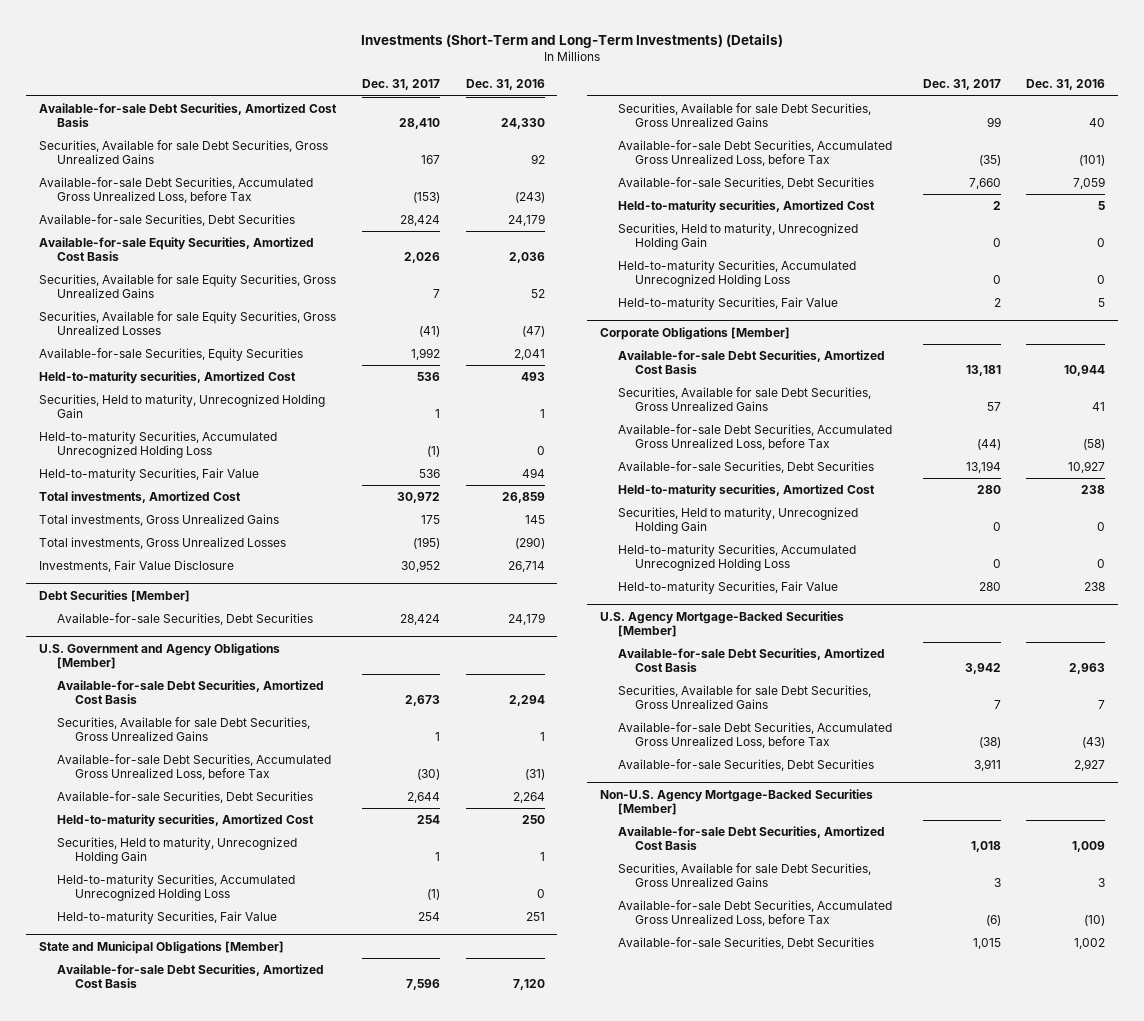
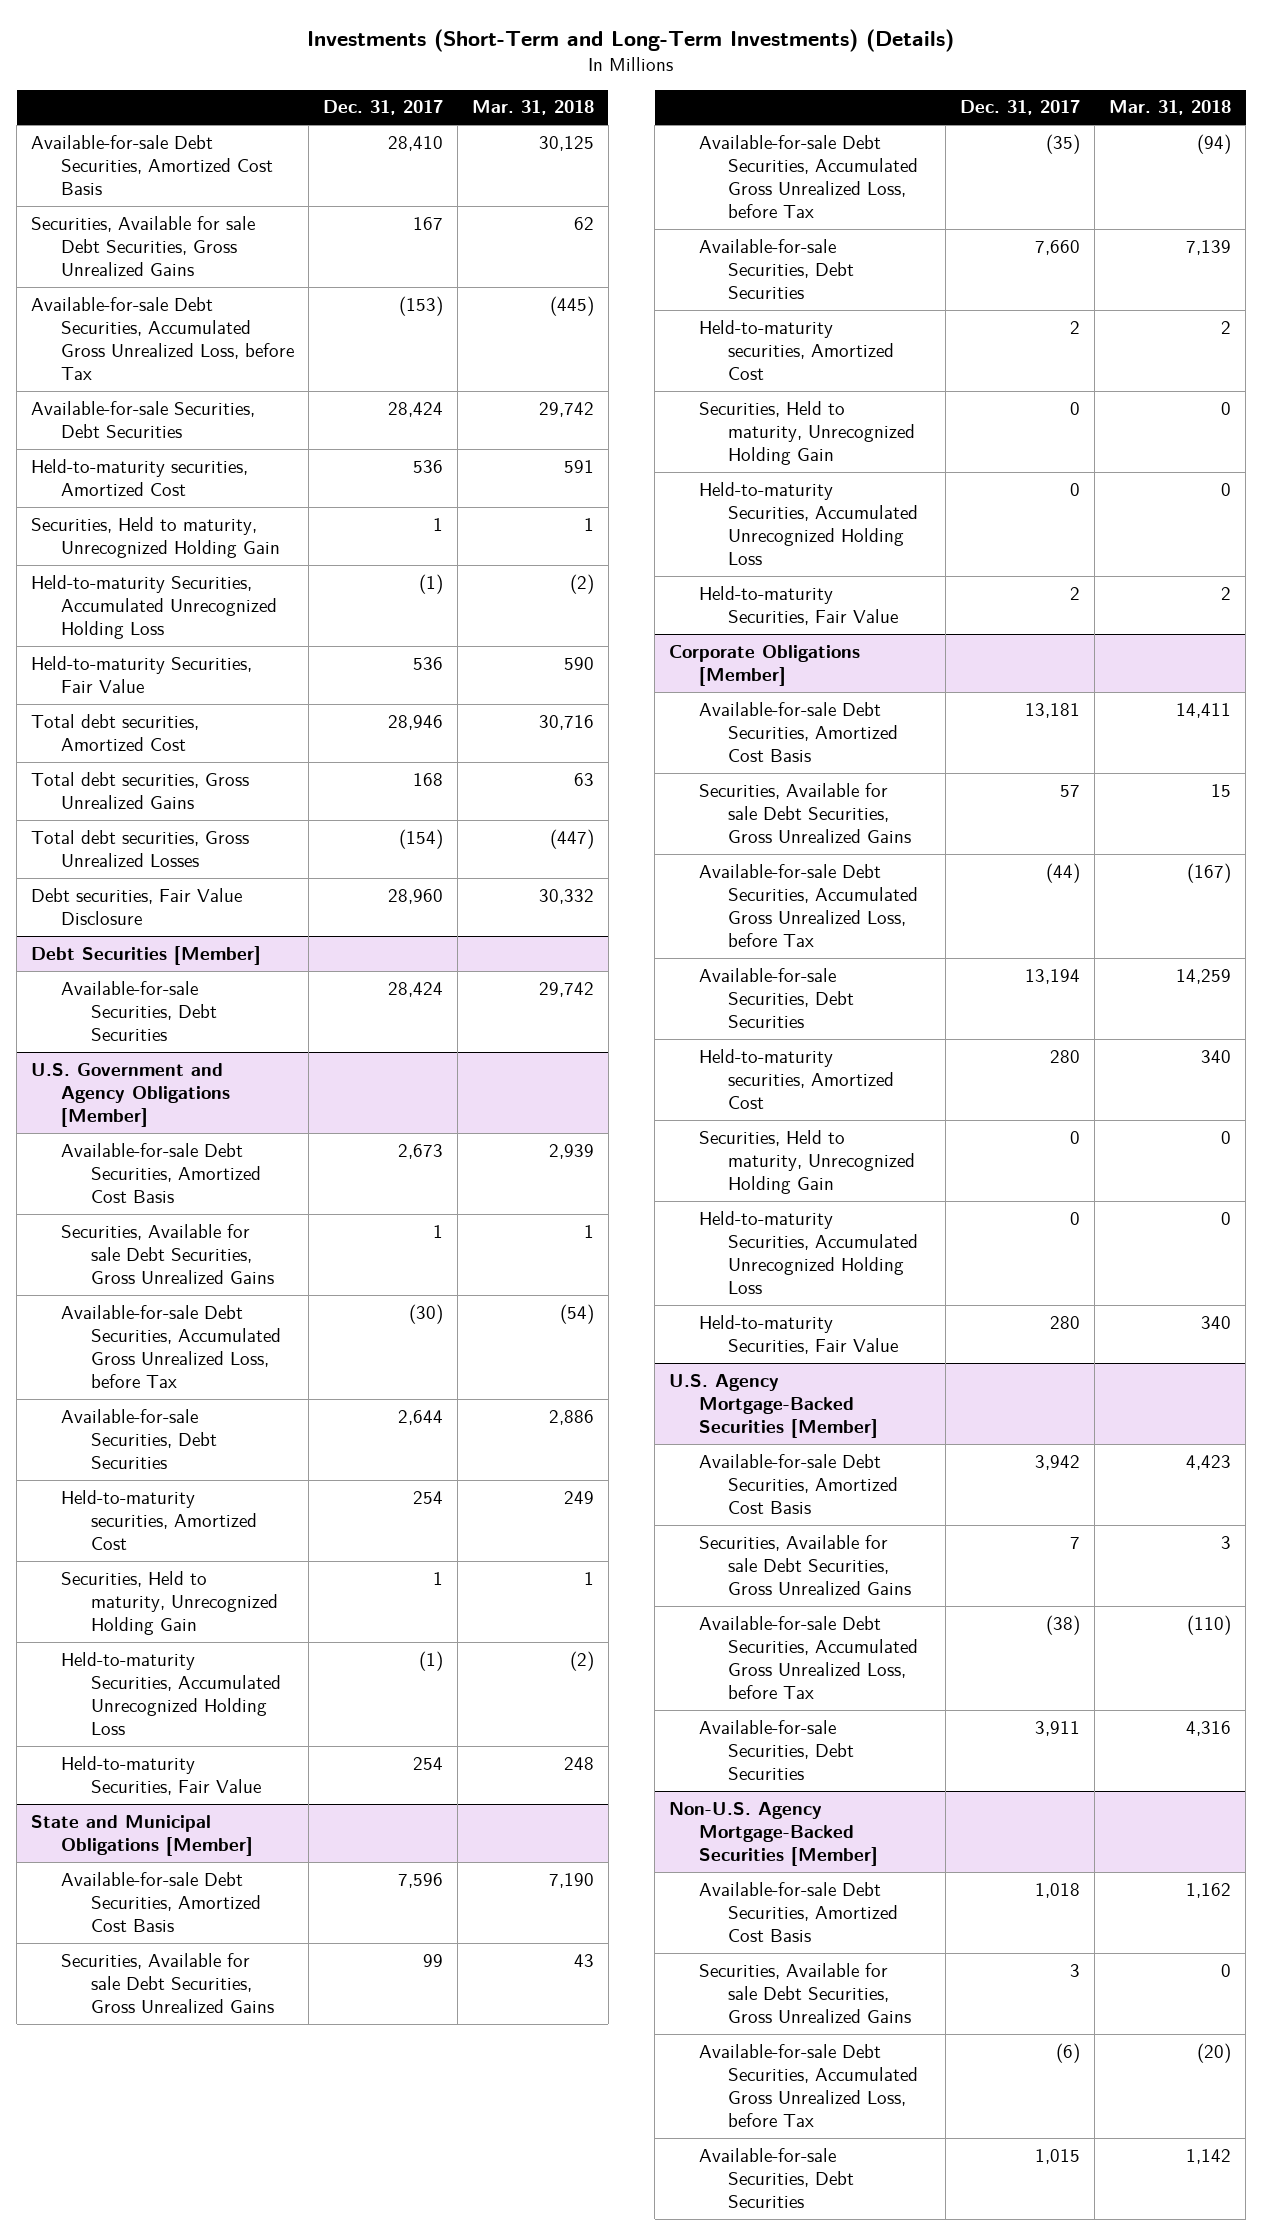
- | Dec. 31, 2017 | Dec. 31, 2016
+ | Dec. 31, 2017 | Mar. 31, 2018
- Available-for-sale Equity Securities, Amortized Cost Basis | 2,026 | 2,036
- Securities, Available for sale Equity Securities, Gross Unrealized Gains | 7 | 52
- Securities, Available for sale Equity Securities, Gross Unrealized Losses | (41) | (47)
- Available-for-sale Securities, Equity Securities | 1,992 | 2,041
- Total investments, Amortized Cost | 30,972 | 26,859
- Total investments, Gross Unrealized Gains | 175 | 145
- Total investments, Gross Unrealized Losses | (195) | (290)
- Investments, Fair Value Disclosure | 30,952 | 26,714
+ Total debt securities, Amortized Cost | 28,946 | 30,716
+ Total debt securities, Gross Unrealized Gains | 168 | 63
+ Total debt securities, Gross Unrealized Losses | (154) | (447)
+ Debt securities, Fair Value Disclosure | 28,960 | 30,332

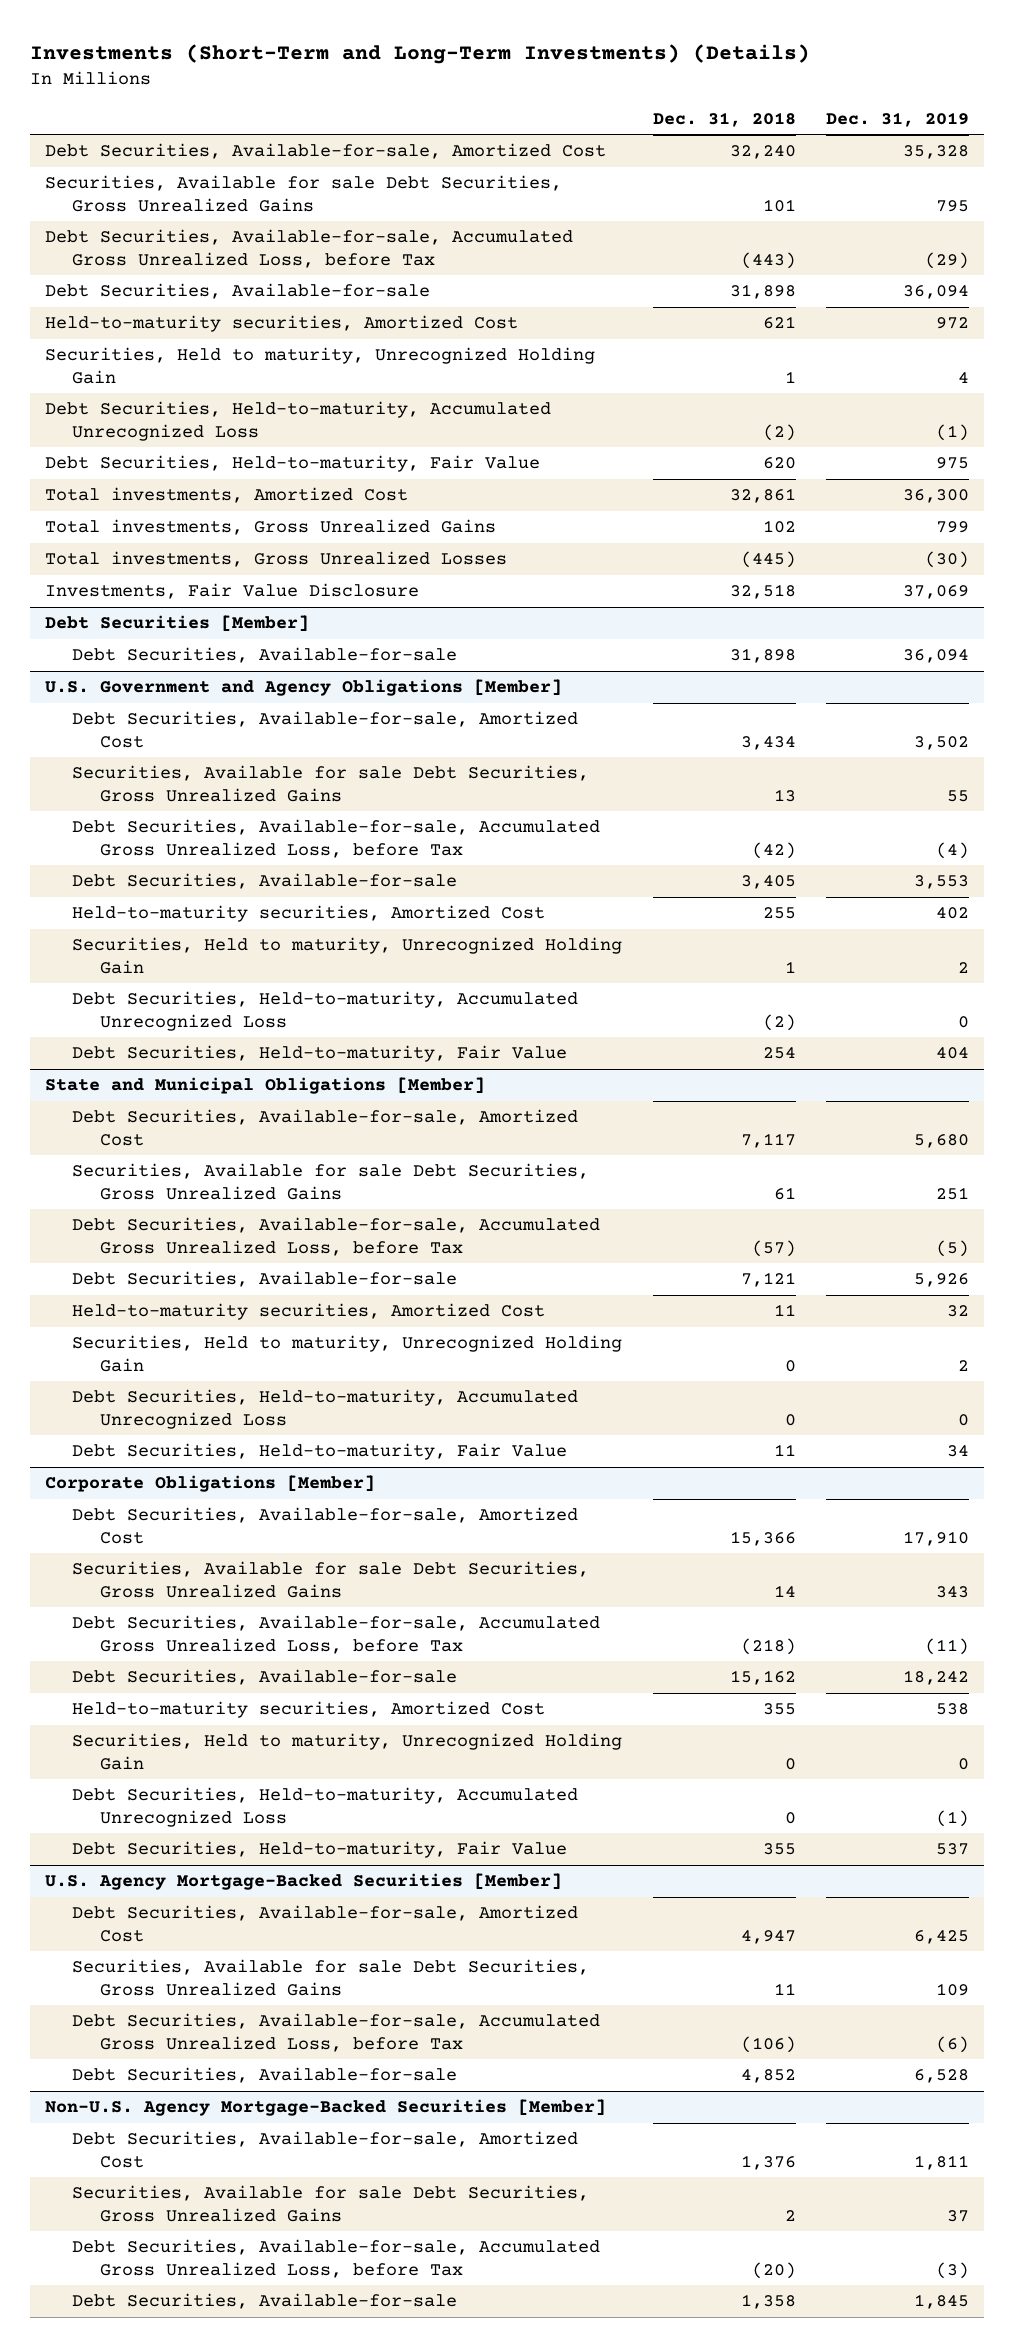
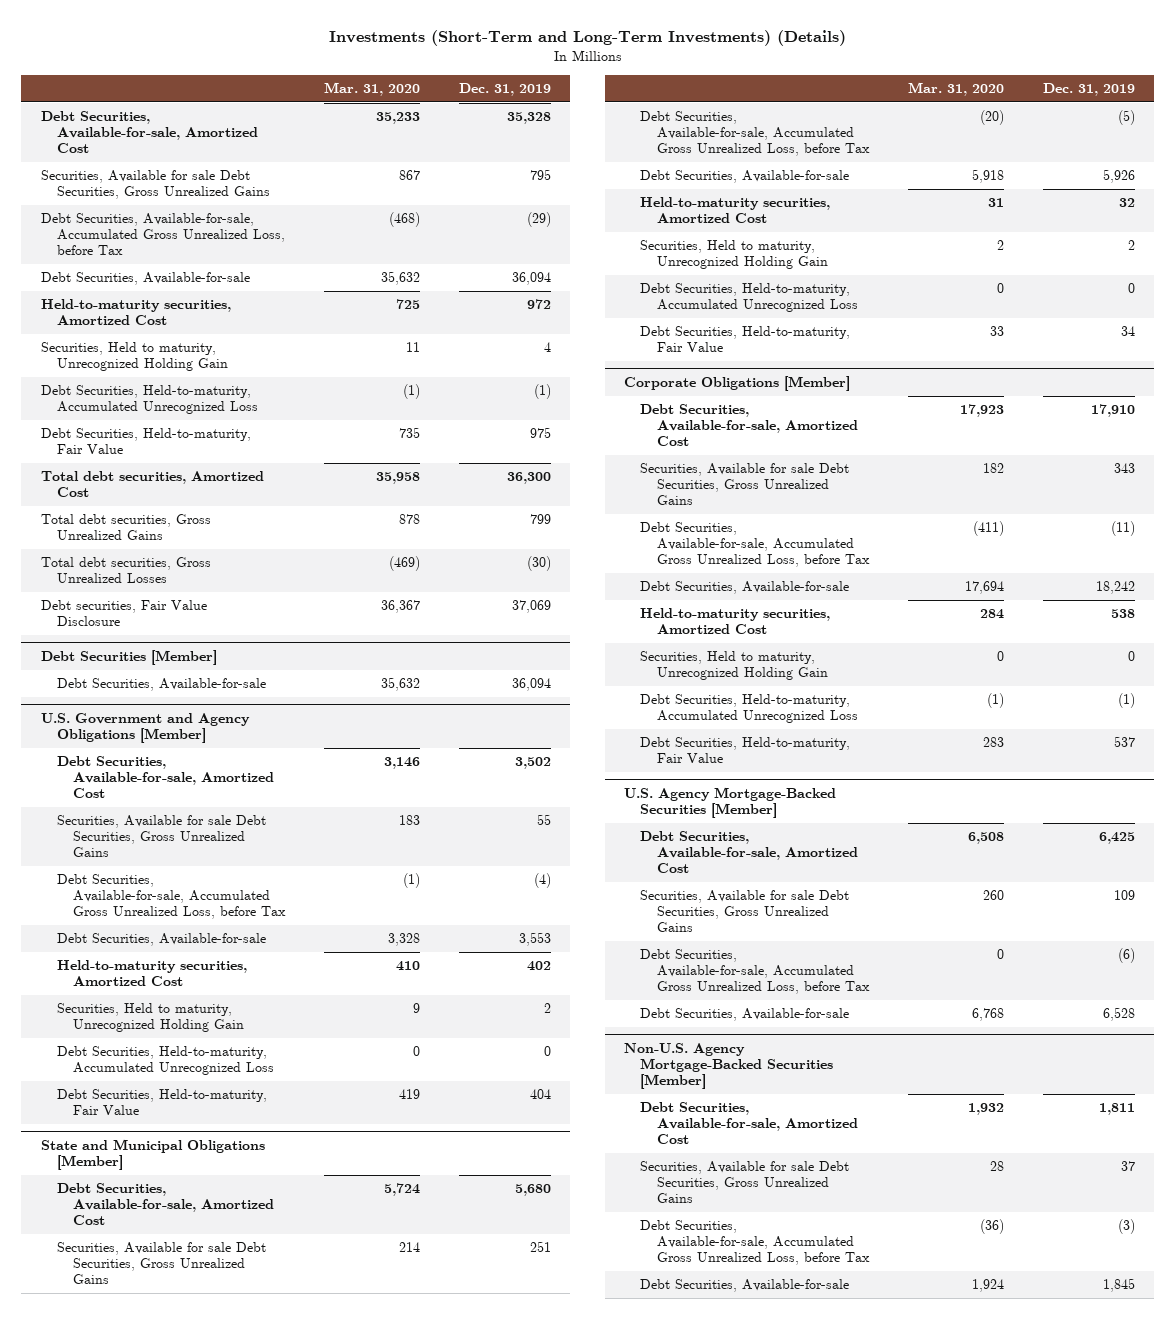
- | Dec. 31, 2018 | Dec. 31, 2019
+ | Mar. 31, 2020 | Dec. 31, 2019
- Total investments, Amortized Cost | 32,861 | 36,300
- Total investments, Gross Unrealized Gains | 102 | 799
- Total investments, Gross Unrealized Losses | (445) | (30)
- Investments, Fair Value Disclosure | 32,518 | 37,069
+ Total debt securities, Amortized Cost | 35,958 | 36,300
+ Total debt securities, Gross Unrealized Gains | 878 | 799
+ Total debt securities, Gross Unrealized Losses | (469) | (30)
+ Debt securities, Fair Value Disclosure | 36,367 | 37,069

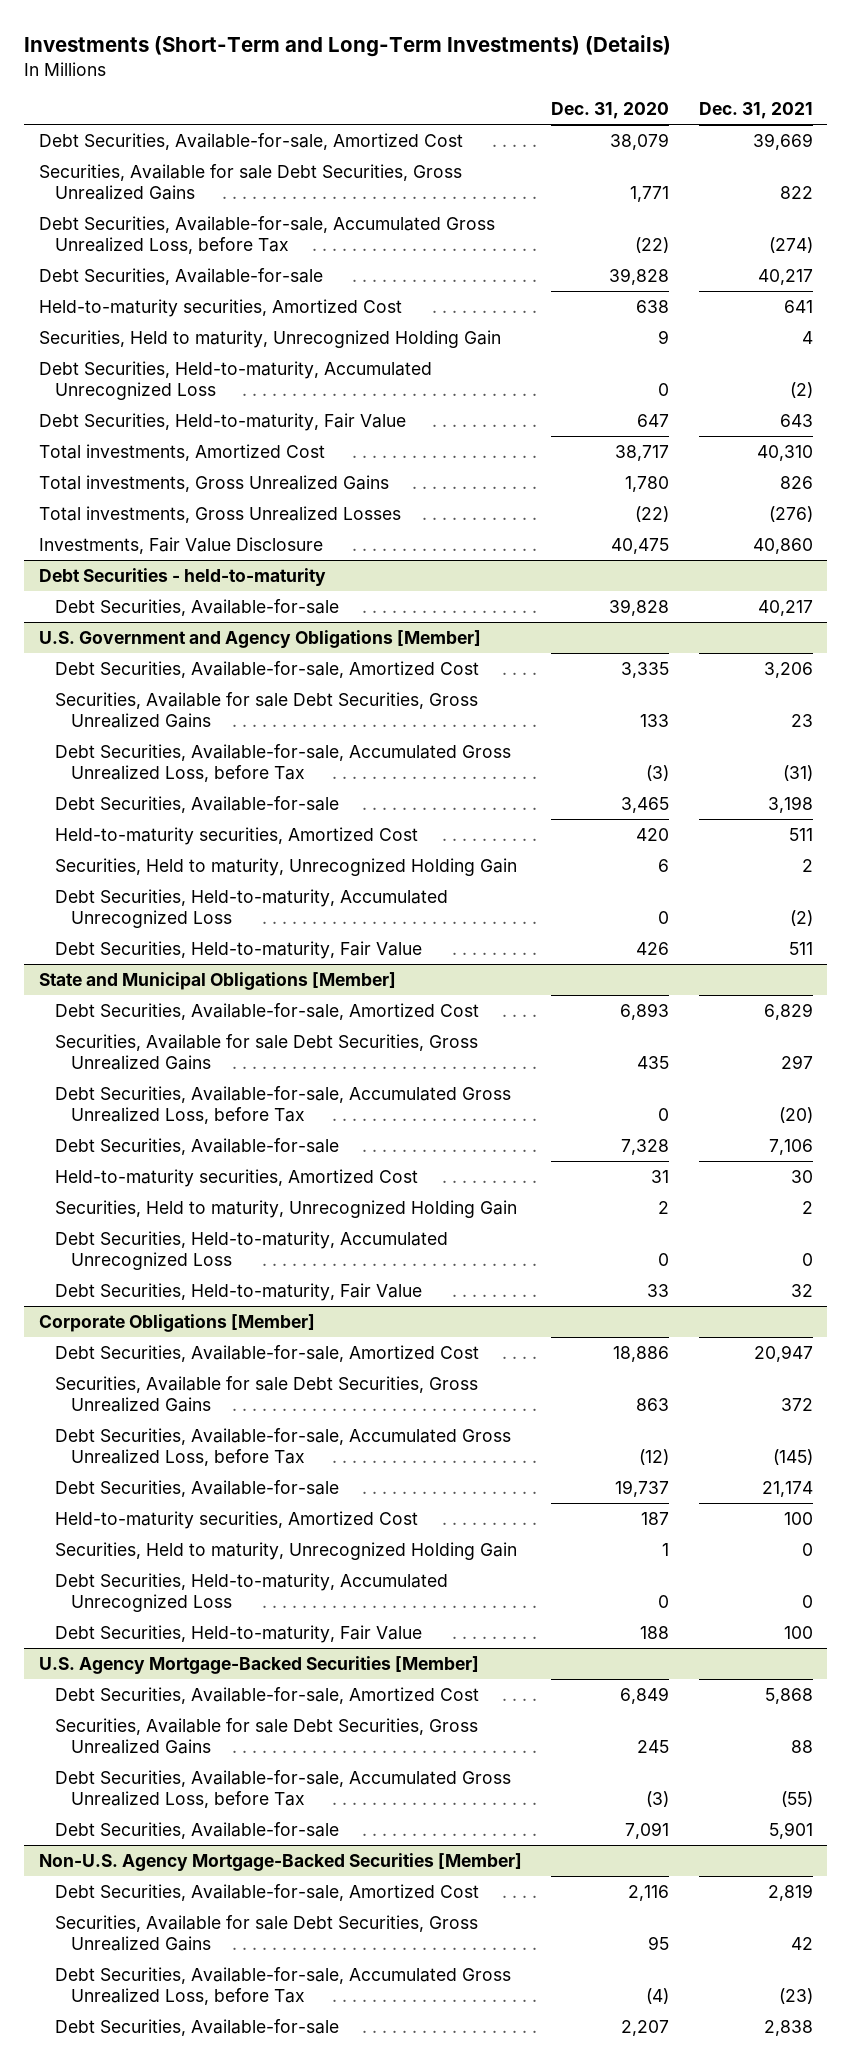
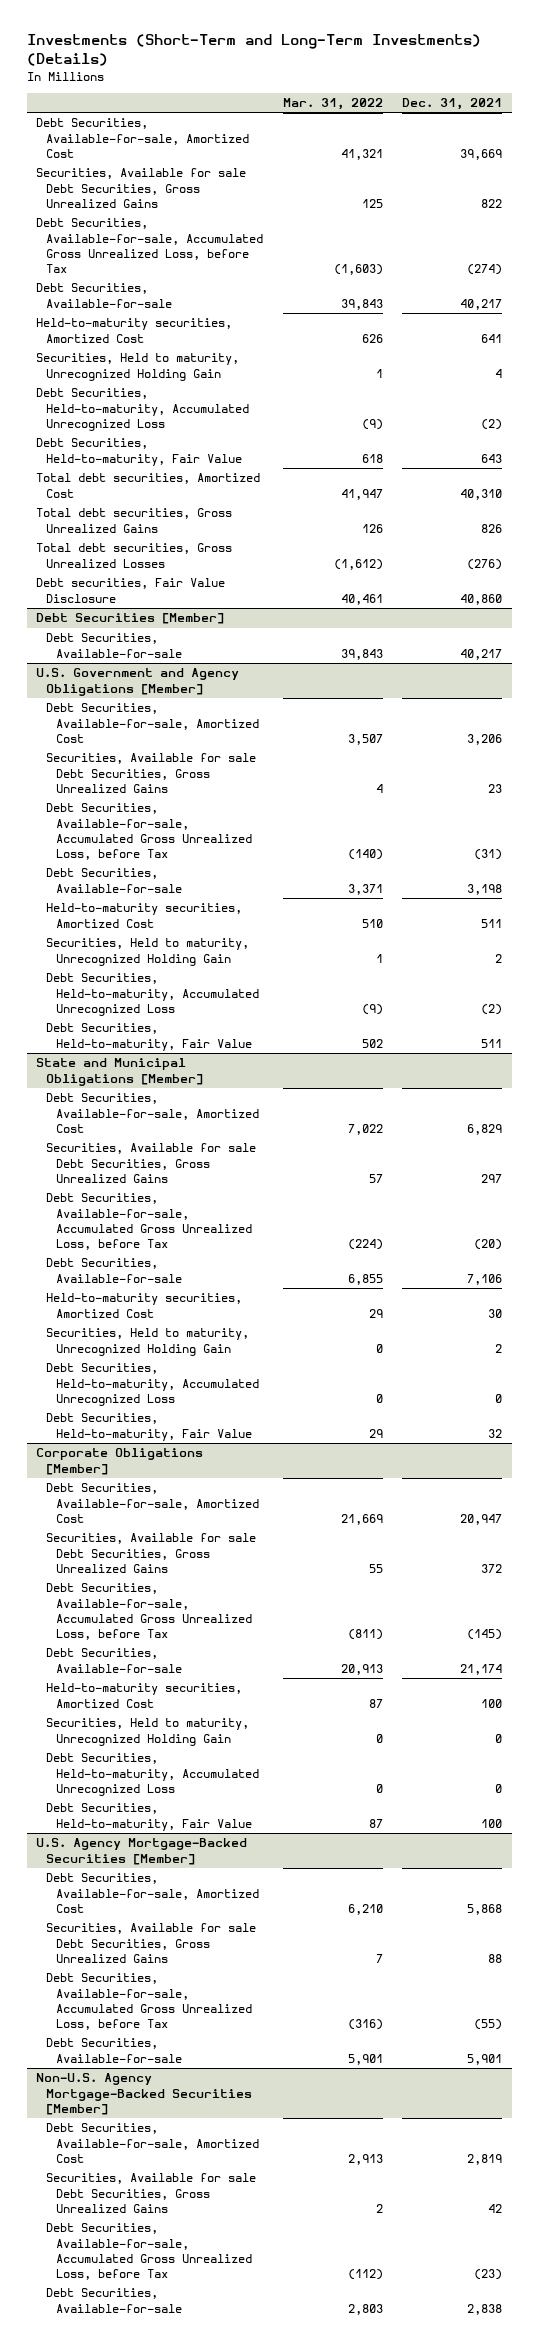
- | Dec. 31, 2020 | Dec. 31, 2021
+ | Mar. 31, 2022 | Dec. 31, 2021
- Total investments, Amortized Cost | 38,717 | 40,310
- Total investments, Gross Unrealized Gains | 1,780 | 826
- Total investments, Gross Unrealized Losses | (22) | (276)
- Investments, Fair Value Disclosure | 40,475 | 40,860
- Debt Securities - held-to-maturity
+ Total debt securities, Amortized Cost | 41,947 | 40,310
+ Total debt securities, Gross Unrealized Gains | 126 | 826
+ Total debt securities, Gross Unrealized Losses | (1,612) | (276)
+ Debt securities, Fair Value Disclosure | 40,461 | 40,860
+ Debt Securities [Member]

